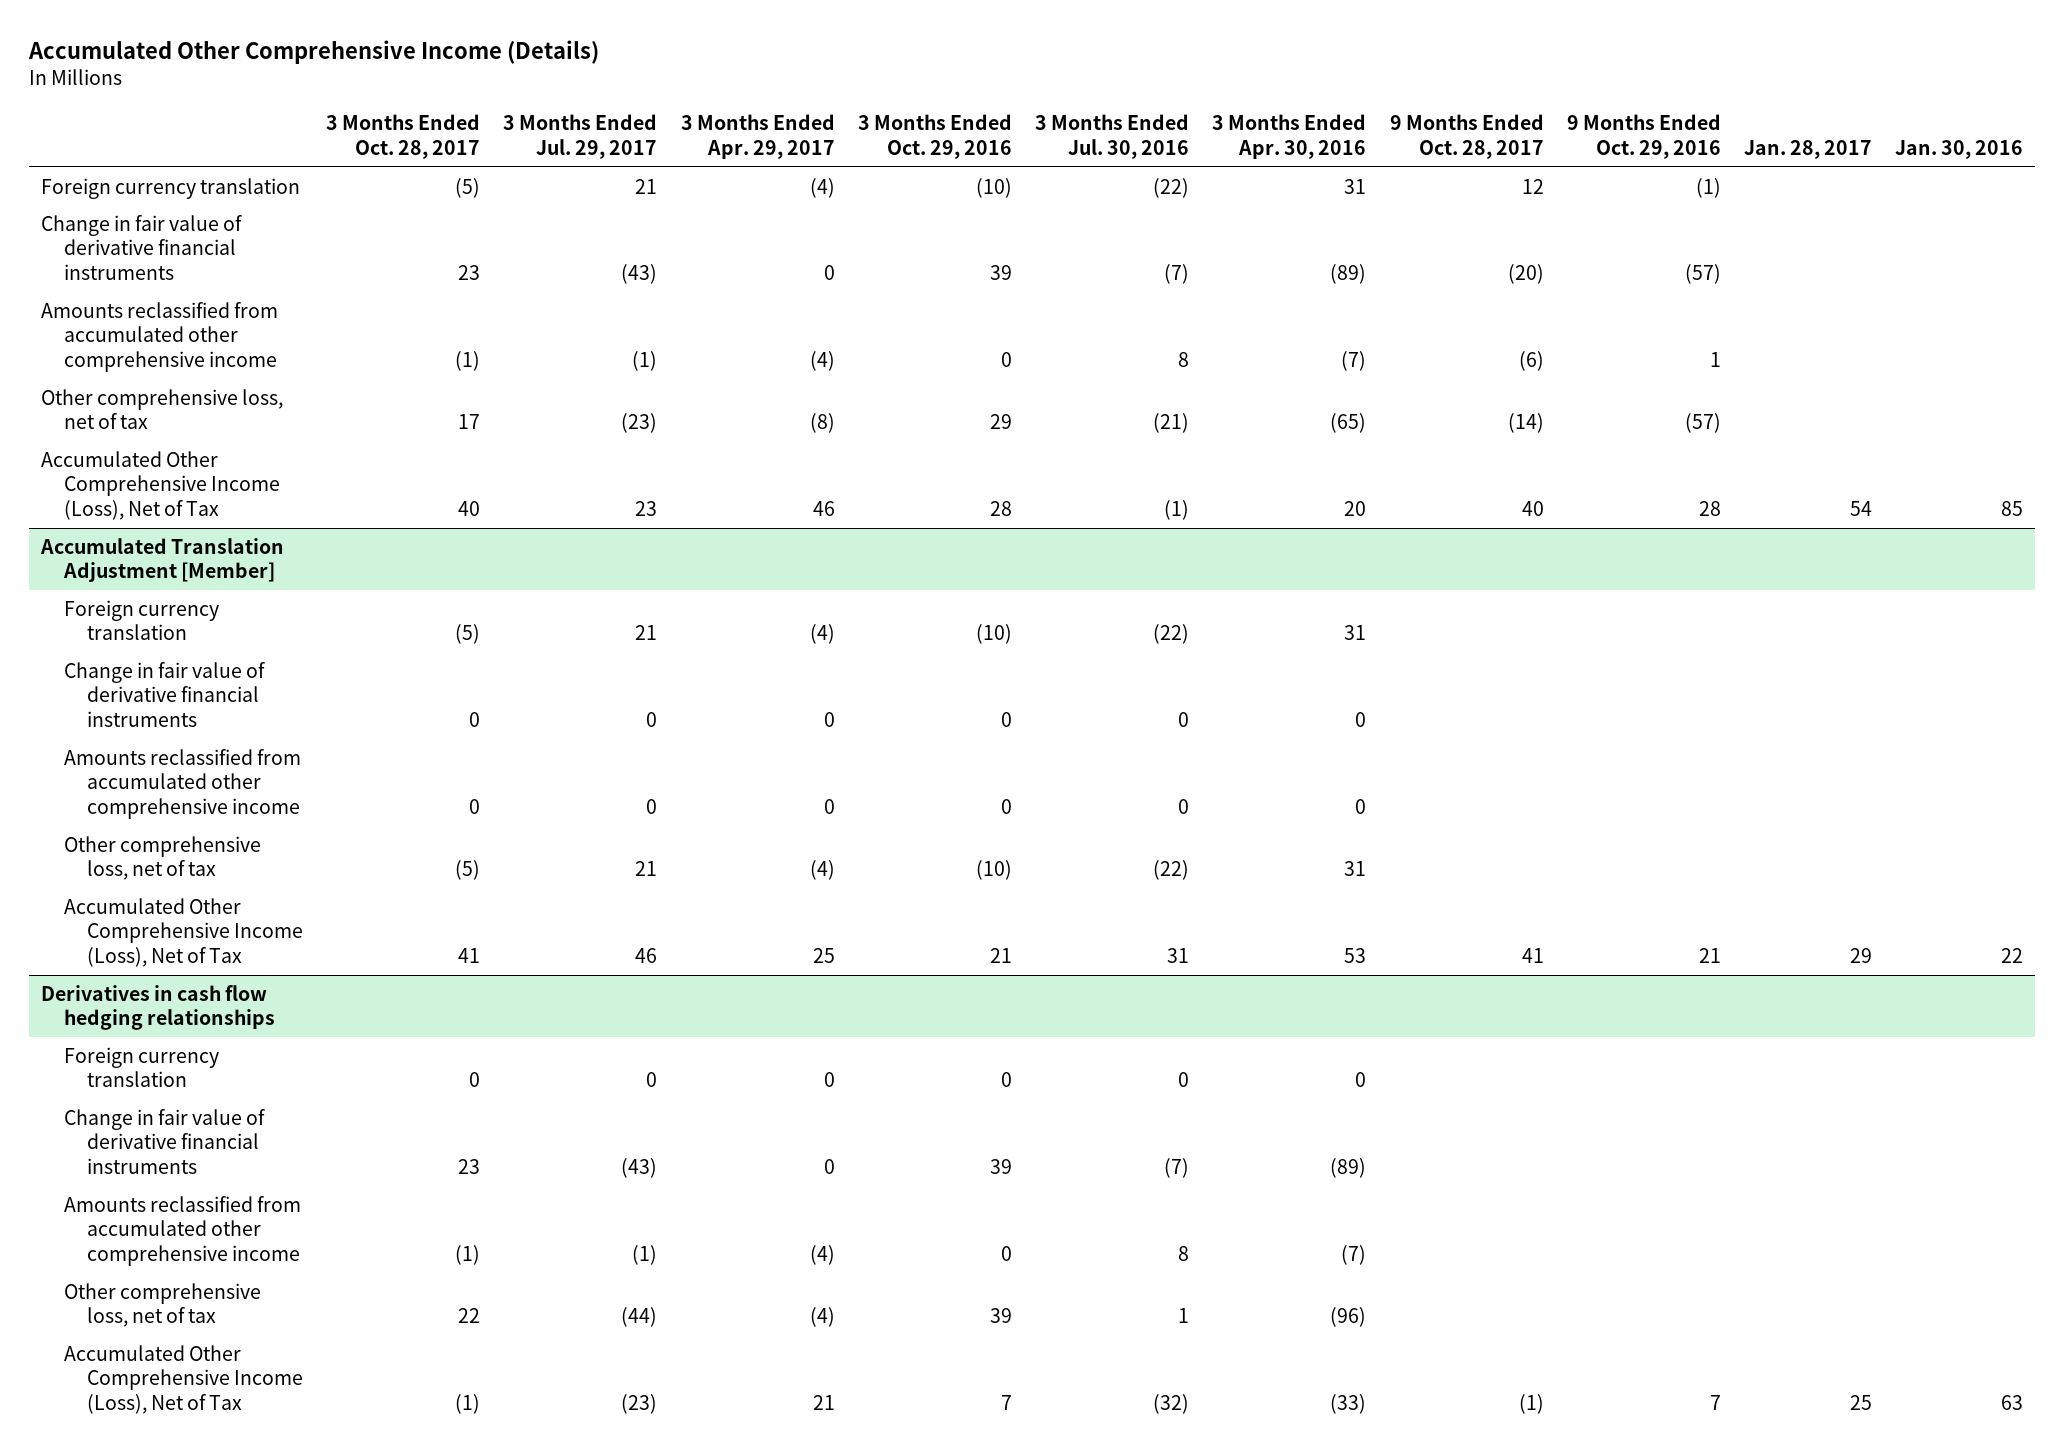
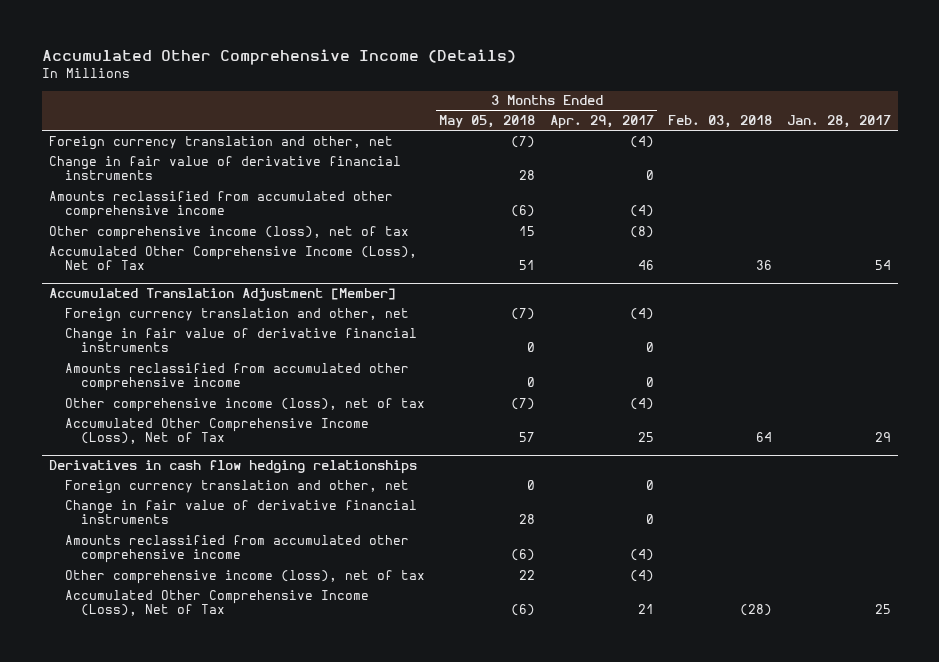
- | 3 Months Ended Oct. 28, 2017 | 3 Months Ended Jul. 29, 2017 | 3 Months Ended Apr. 29, 2017 | 3 Months Ended Oct. 29, 2016 | 3 Months Ended Jul. 30, 2016 | 3 Months Ended Apr. 30, 2016 | 9 Months Ended Oct. 28, 2017 | 9 Months Ended Oct. 29, 2016 | Jan. 28, 2017 | Jan. 30, 2016
+ | 3 Months Ended May 05, 2018 | 3 Months Ended Apr. 29, 2017 | Feb. 03, 2018 | Jan. 28, 2017
- Foreign currency translation | (5) | 21 | (4) | (10) | (22) | 31 | 12 | (1) | |
+ Foreign currency translation and other, net | (7) | (4) | |
- Other comprehensive loss, net of tax | 17 | (23) | (8) | 29 | (21) | (65) | (14) | (57) | |
+ Other comprehensive income (loss), net of tax | 15 | (8) | |
@ Accumulated Translation Adjustment [Member]
- Foreign currency translation | (5) | 21 | (4) | (10) | (22) | 31 | | | |
+ Foreign currency translation and other, net | (7) | (4) | |
- Other comprehensive loss, net of tax | (5) | 21 | (4) | (10) | (22) | 31 | | | |
+ Other comprehensive income (loss), net of tax | (7) | (4) | |
@ Derivatives in cash flow hedging relationships
- Foreign currency translation | 0 | 0 | 0 | 0 | 0 | 0 | | | |
+ Foreign currency translation and other, net | 0 | 0 | |
- Other comprehensive loss, net of tax | 22 | (44) | (4) | 39 | 1 | (96) | | | |
+ Other comprehensive income (loss), net of tax | 22 | (4) | |

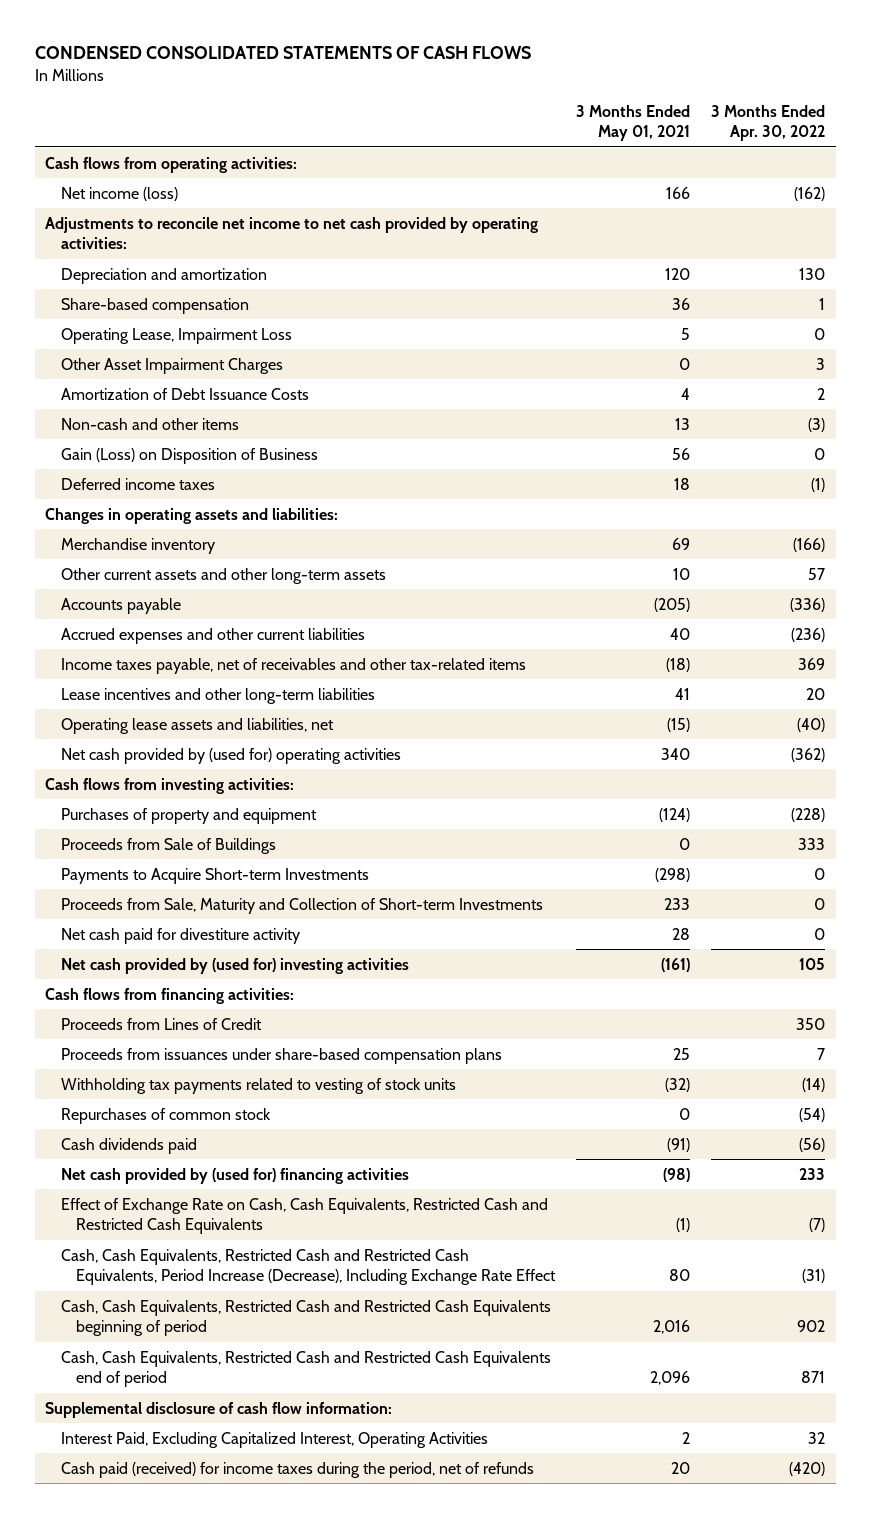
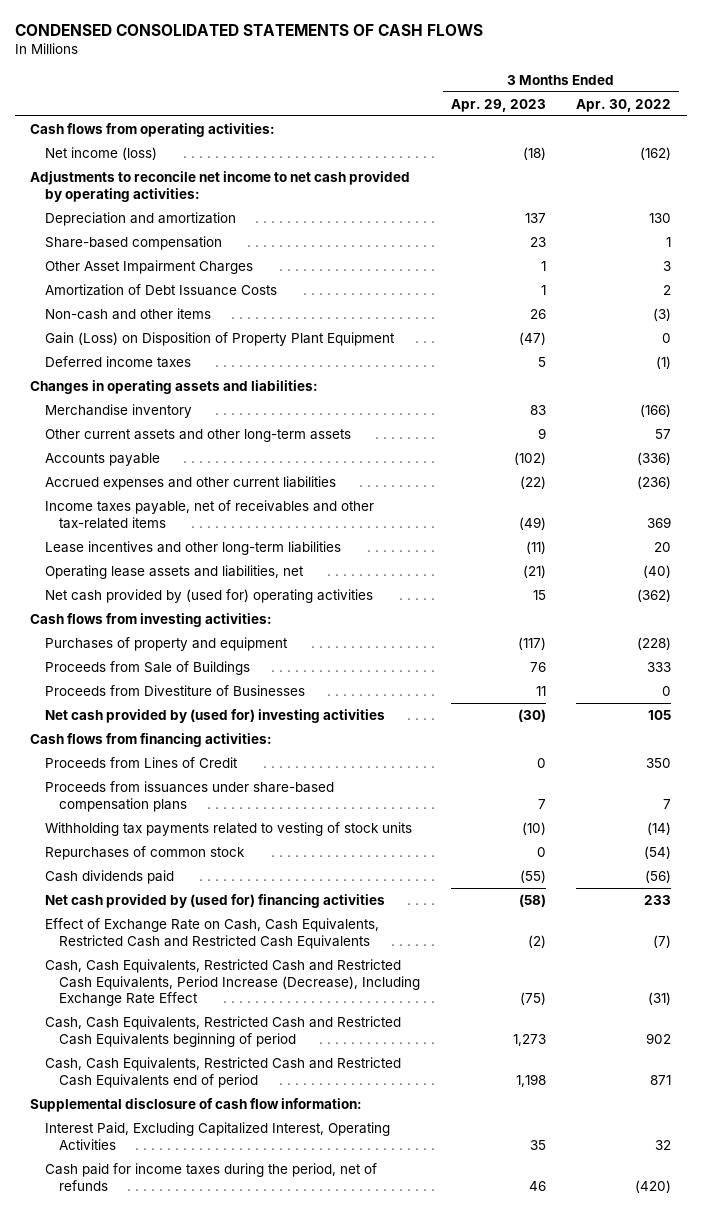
- | 3 Months Ended May 01, 2021 | 3 Months Ended Apr. 30, 2022
+ | 3 Months Ended Apr. 29, 2023 | 3 Months Ended Apr. 30, 2022
- Operating Lease, Impairment Loss | 5 | 0
- Gain (Loss) on Disposition of Business | 56 | 0
+ Gain (Loss) on Disposition of Property Plant Equipment | (47) | 0
- Payments to Acquire Short-term Investments | (298) | 0
- Proceeds from Sale, Maturity and Collection of Short-term Investments | 233 | 0
- Net cash paid for divestiture activity | 28 | 0
+ Proceeds from Divestiture of Businesses | 11 | 0
- Cash paid (received) for income taxes during the period, net of refunds | 20 | (420)
+ Cash paid for income taxes during the period, net of refunds | 46 | (420)

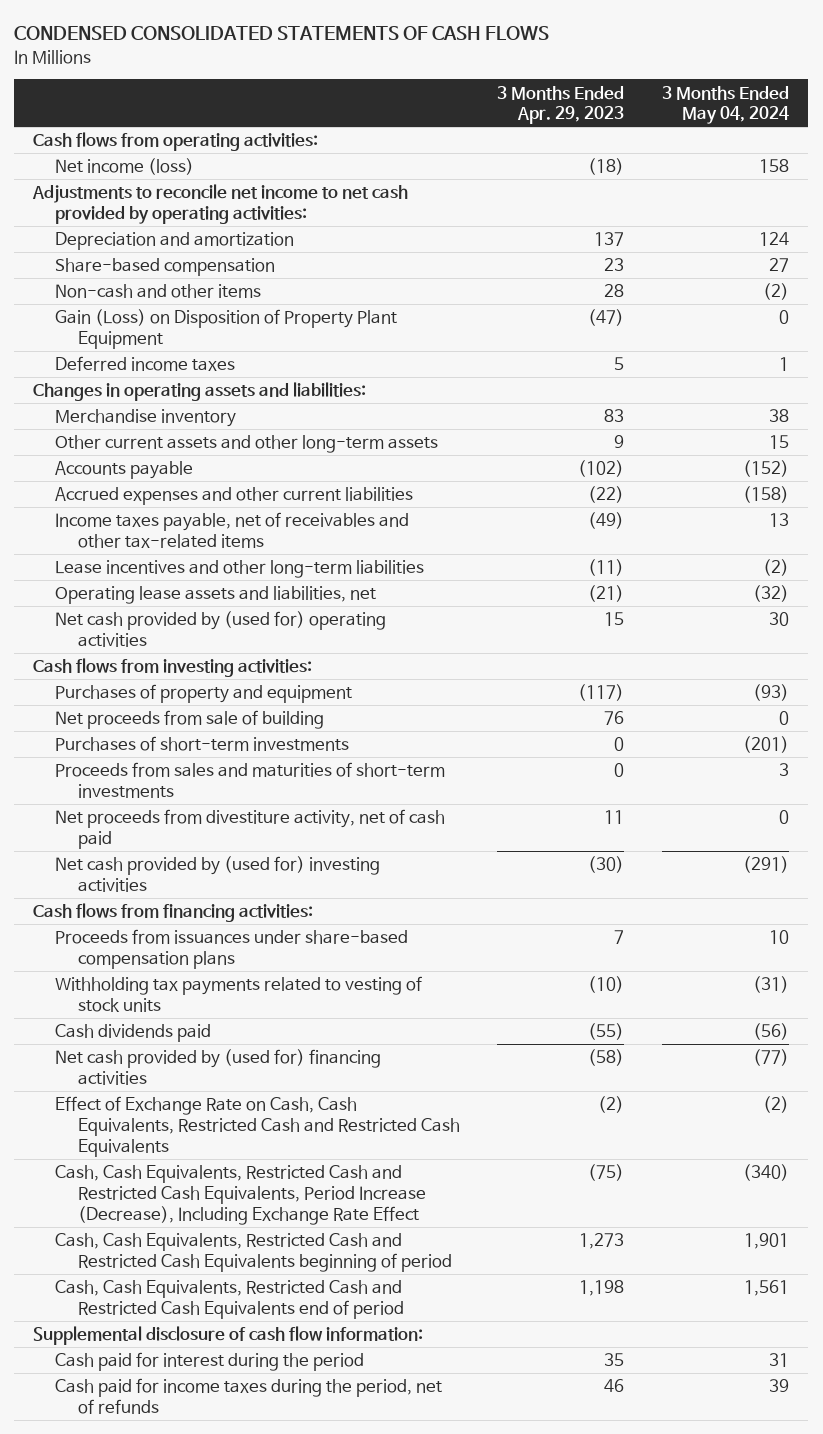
- | 3 Months Ended Apr. 29, 2023 | 3 Months Ended Apr. 30, 2022
+ | 3 Months Ended Apr. 29, 2023 | 3 Months Ended May 04, 2024
- Other Asset Impairment Charges | 1 | 3
- Amortization of Debt Issuance Costs | 1 | 2
- Non-cash and other items | 26 | (3)
+ Non-cash and other items | 28 | (2)
- Proceeds from Sale of Buildings | 76 | 333
- Proceeds from Divestiture of Businesses | 11 | 0
+ Net proceeds from sale of building | 76 | 0
+ Purchases of short-term investments | 0 | (201)
+ Proceeds from sales and maturities of short-term investments | 0 | 3
+ Net proceeds from divestiture activity, net of cash paid | 11 | 0
- Proceeds from Lines of Credit | 0 | 350
- Repurchases of common stock | 0 | (54)
- Interest Paid, Excluding Capitalized Interest, Operating Activities | 35 | 32
+ Cash paid for interest during the period | 35 | 31

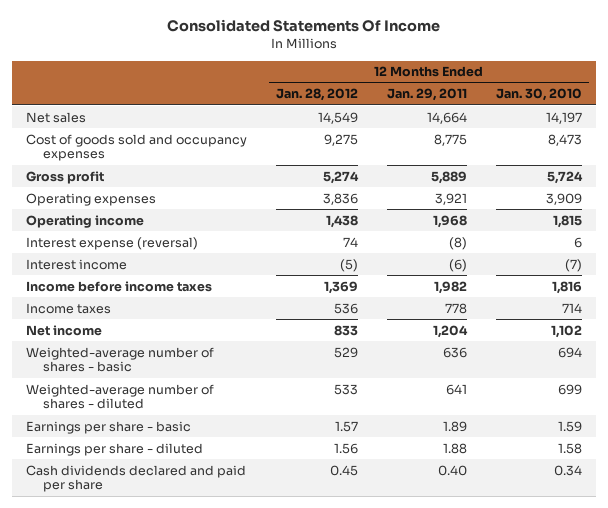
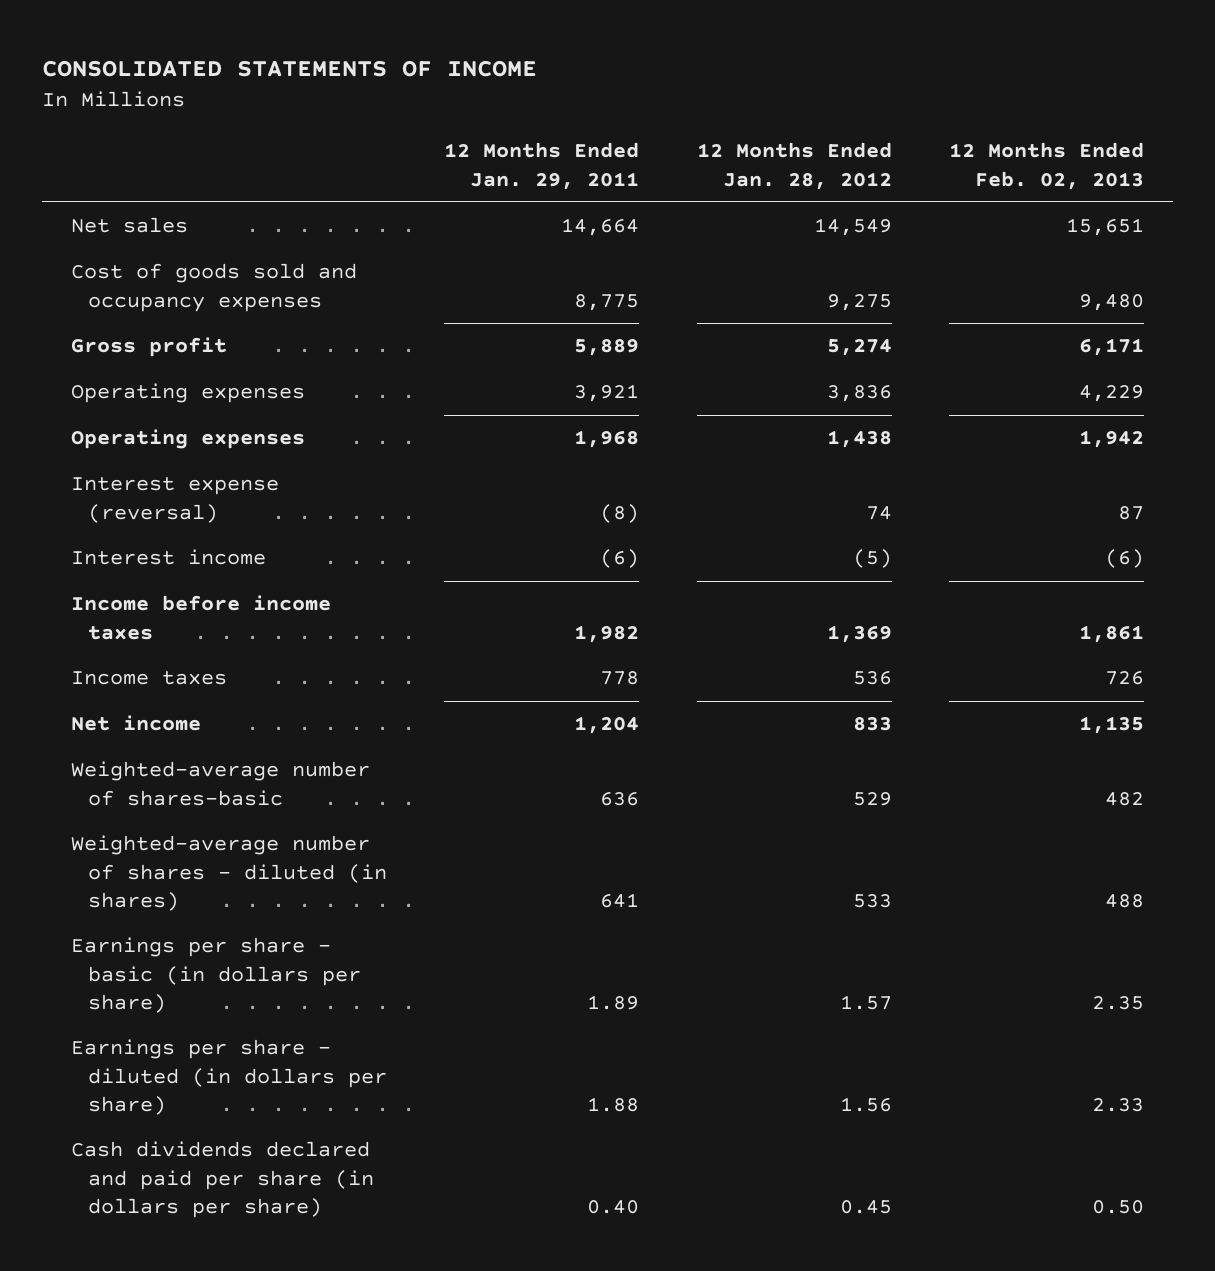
- Consolidated Statements Of Income
+ CONSOLIDATED STATEMENTS OF INCOME
- | 12 Months Ended Jan. 28, 2012 | 12 Months Ended Jan. 29, 2011 | 12 Months Ended Jan. 30, 2010
+ | 12 Months Ended Jan. 29, 2011 | 12 Months Ended Jan. 28, 2012 | 12 Months Ended Feb. 02, 2013
- Operating income | 1,438 | 1,968 | 1,815
+ Operating expenses | 1,968 | 1,438 | 1,942
- Weighted-average number of shares - basic | 529 | 636 | 694
- Weighted-average number of shares - diluted | 533 | 641 | 699
- Earnings per share - basic | 1.57 | 1.89 | 1.59
- Earnings per share - diluted | 1.56 | 1.88 | 1.58
- Cash dividends declared and paid per share | 0.45 | 0.40 | 0.34
+ Weighted-average number of shares-basic | 636 | 529 | 482
+ Weighted-average number of shares - diluted (in shares) | 641 | 533 | 488
+ Earnings per share - basic (in dollars per share) | 1.89 | 1.57 | 2.35
+ Earnings per share - diluted (in dollars per share) | 1.88 | 1.56 | 2.33
+ Cash dividends declared and paid per share (in dollars per share) | 0.40 | 0.45 | 0.50

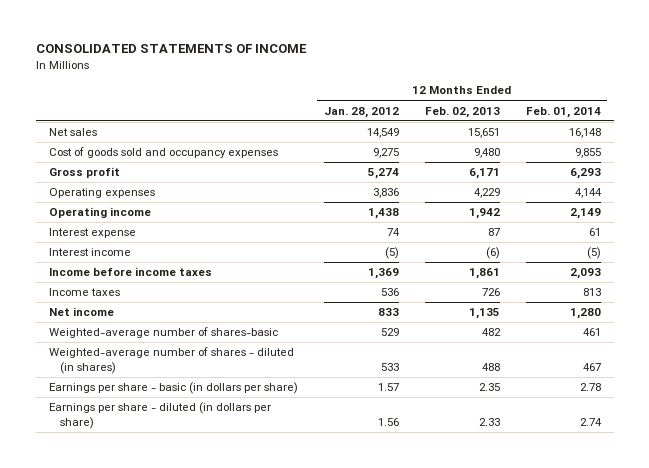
- | 12 Months Ended Jan. 29, 2011 | 12 Months Ended Jan. 28, 2012 | 12 Months Ended Feb. 02, 2013
+ | 12 Months Ended Jan. 28, 2012 | 12 Months Ended Feb. 02, 2013 | 12 Months Ended Feb. 01, 2014
- Operating expenses | 1,968 | 1,438 | 1,942
- Interest expense (reversal) | (8) | 74 | 87
+ Operating income | 1,438 | 1,942 | 2,149
+ Interest expense | 74 | 87 | 61
- Cash dividends declared and paid per share (in dollars per share) | 0.40 | 0.45 | 0.50

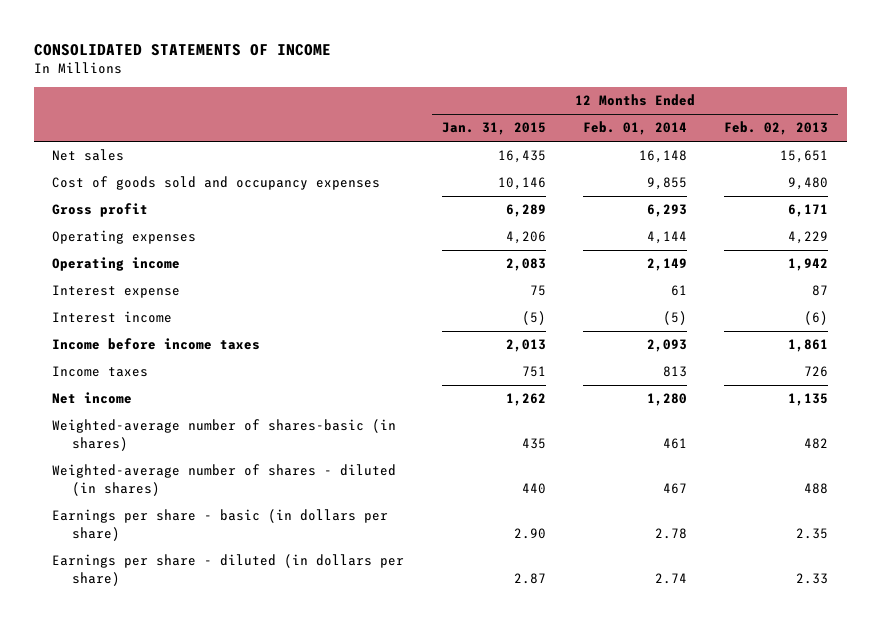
- | 12 Months Ended Jan. 28, 2012 | 12 Months Ended Feb. 02, 2013 | 12 Months Ended Feb. 01, 2014
+ | 12 Months Ended Jan. 31, 2015 | 12 Months Ended Feb. 01, 2014 | 12 Months Ended Feb. 02, 2013
- Weighted-average number of shares-basic | 529 | 482 | 461
+ Weighted-average number of shares-basic (in shares) | 435 | 461 | 482

